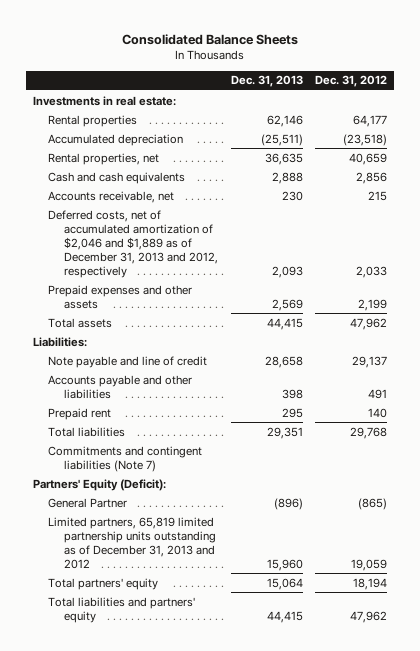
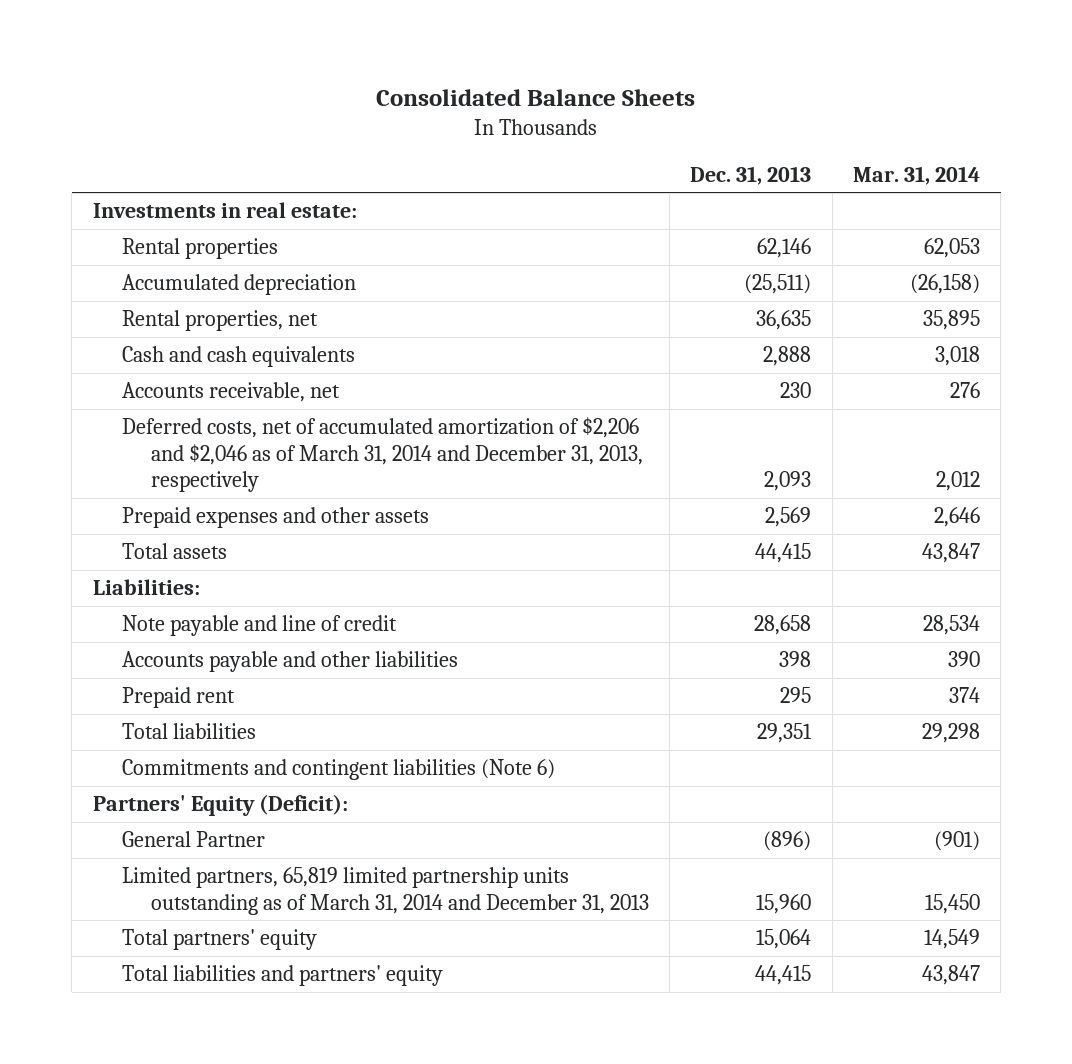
- | Dec. 31, 2013 | Dec. 31, 2012
+ | Dec. 31, 2013 | Mar. 31, 2014
- Deferred costs, net of accumulated amortization of $2,046 and $1,889 as of December 31, 2013 and 2012, respectively | 2,093 | 2,033
+ Deferred costs, net of accumulated amortization of $2,206 and $2,046 as of March 31, 2014 and December 31, 2013, respectively | 2,093 | 2,012
- Commitments and contingent liabilities (Note 7)
+ Commitments and contingent liabilities (Note 6)
- Limited partners, 65,819 limited partnership units outstanding as of December 31, 2013 and 2012 | 15,960 | 19,059
+ Limited partners, 65,819 limited partnership units outstanding as of March 31, 2014 and December 31, 2013 | 15,960 | 15,450

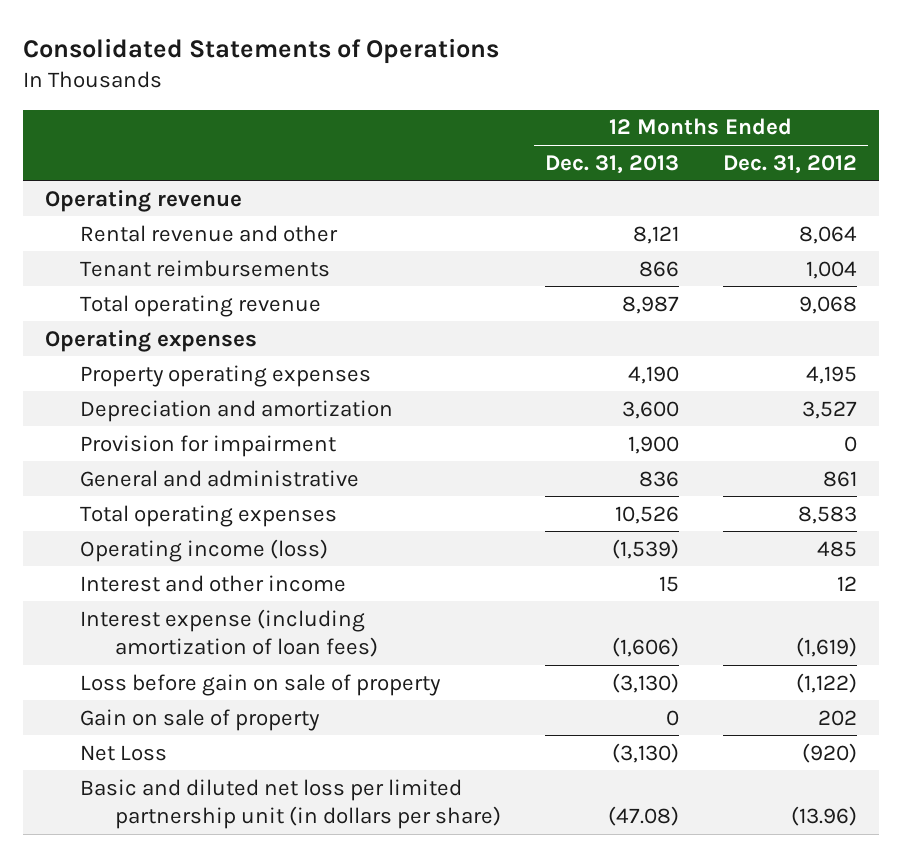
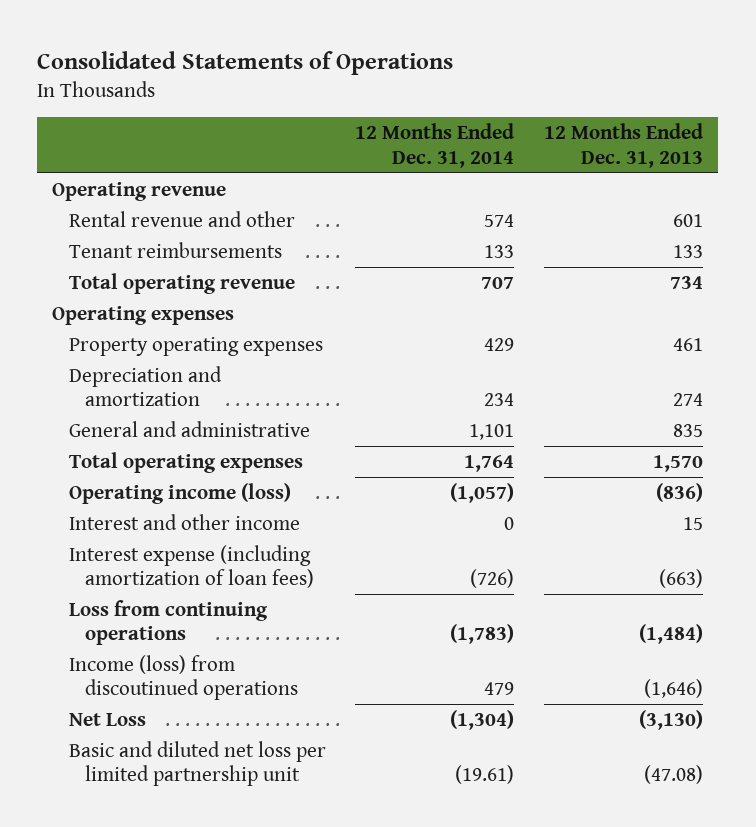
- | 12 Months Ended Dec. 31, 2013 | 12 Months Ended Dec. 31, 2012
+ | 12 Months Ended Dec. 31, 2014 | 12 Months Ended Dec. 31, 2013
- Rental revenue and other | 8,121 | 8,064
- Tenant reimbursements | 866 | 1,004
- Total operating revenue | 8,987 | 9,068
+ Rental revenue and other | 574 | 601
+ Tenant reimbursements | 133 | 133
+ Total operating revenue | 707 | 734
- Property operating expenses | 4,190 | 4,195
- Depreciation and amortization | 3,600 | 3,527
- Provision for impairment | 1,900 | 0
- General and administrative | 836 | 861
- Total operating expenses | 10,526 | 8,583
- Operating income (loss) | (1,539) | 485
+ Property operating expenses | 429 | 461
+ Depreciation and amortization | 234 | 274
+ General and administrative | 1,101 | 835
+ Total operating expenses | 1,764 | 1,570
+ Operating income (loss) | (1,057) | (836)
- Interest expense (including amortization of loan fees) | (1,606) | (1,619)
- Loss before gain on sale of property | (3,130) | (1,122)
- Gain on sale of property | 0 | 202
+ Interest expense (including amortization of loan fees) | (726) | (663)
+ Loss from continuing operations | (1,783) | (1,484)
+ Income (loss) from discoutinued operations | 479 | (1,646)
- Basic and diluted net loss per limited partnership unit (in dollars per share) | (47.08) | (13.96)
+ Basic and diluted net loss per limited partnership unit | (19.61) | (47.08)

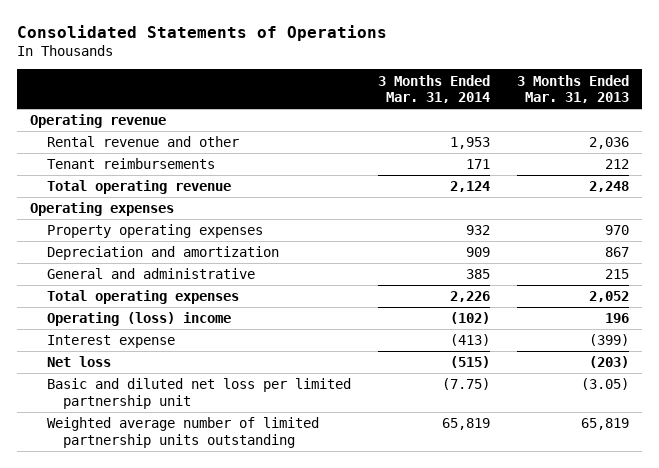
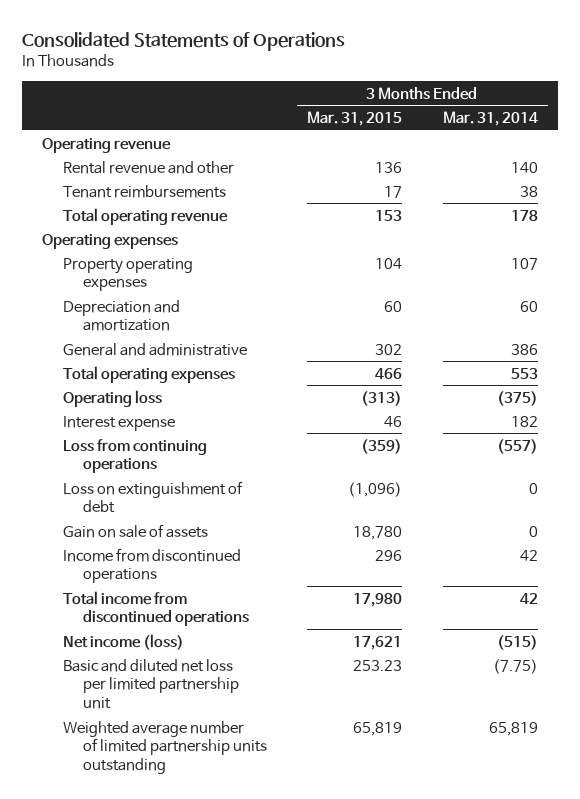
- | 3 Months Ended Mar. 31, 2014 | 3 Months Ended Mar. 31, 2013
+ | 3 Months Ended Mar. 31, 2015 | 3 Months Ended Mar. 31, 2014
- Rental revenue and other | 1,953 | 2,036
- Tenant reimbursements | 171 | 212
- Total operating revenue | 2,124 | 2,248
+ Rental revenue and other | 136 | 140
+ Tenant reimbursements | 17 | 38
+ Total operating revenue | 153 | 178
- Property operating expenses | 932 | 970
- Depreciation and amortization | 909 | 867
- General and administrative | 385 | 215
- Total operating expenses | 2,226 | 2,052
- Operating (loss) income | (102) | 196
- Interest expense | (413) | (399)
- Net loss | (515) | (203)
+ Property operating expenses | 104 | 107
+ Depreciation and amortization | 60 | 60
+ General and administrative | 302 | 386
+ Total operating expenses | 466 | 553
+ Operating loss | (313) | (375)
+ Interest expense | 46 | 182
+ Loss from continuing operations | (359) | (557)
+ Loss on extinguishment of debt | (1,096) | 0
+ Gain on sale of assets | 18,780 | 0
+ Income from discontinued operations | 296 | 42
+ Total income from discontinued operations | 17,980 | 42
+ Net income (loss) | 17,621 | (515)

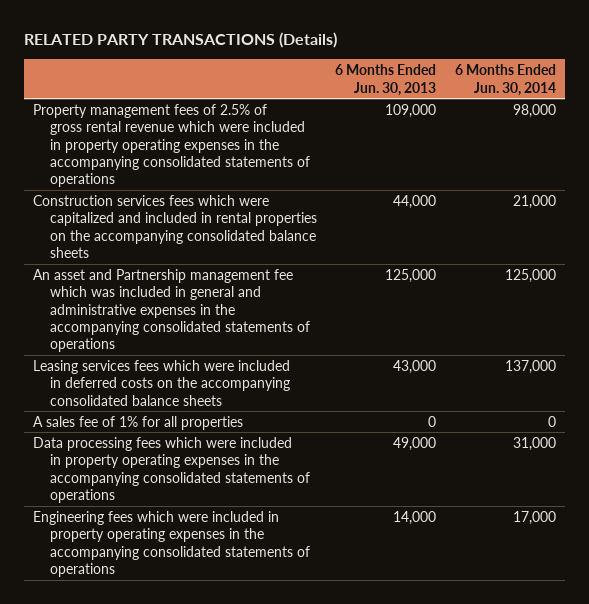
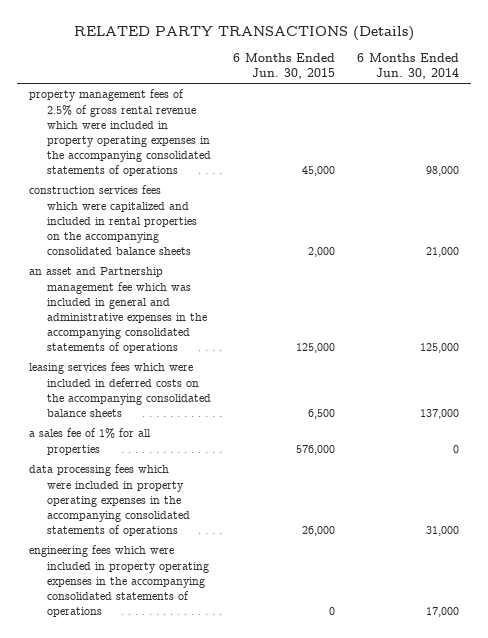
- | 6 Months Ended Jun. 30, 2013 | 6 Months Ended Jun. 30, 2014
+ | 6 Months Ended Jun. 30, 2015 | 6 Months Ended Jun. 30, 2014
- Property management fees of 2.5% of gross rental revenue which were included in property operating expenses in the accompanying consolidated statements of operations | 109,000 | 98,000
- Construction services fees which were capitalized and included in rental properties on the accompanying consolidated balance sheets | 44,000 | 21,000
- An asset and Partnership management fee which was included in general and administrative expenses in the accompanying consolidated statements of operations | 125,000 | 125,000
- Leasing services fees which were included in deferred costs on the accompanying consolidated balance sheets | 43,000 | 137,000
- A sales fee of 1% for all properties | 0 | 0
- Data processing fees which were included in property operating expenses in the accompanying consolidated statements of operations | 49,000 | 31,000
- Engineering fees which were included in property operating expenses in the accompanying consolidated statements of operations | 14,000 | 17,000
+ property management fees of 2.5% of gross rental revenue which were included in property operating expenses in the accompanying consolidated statements of operations | 45,000 | 98,000
+ construction services fees which were capitalized and included in rental properties on the accompanying consolidated balance sheets | 2,000 | 21,000
+ an asset and Partnership management fee which was included in general and administrative expenses in the accompanying consolidated statements of operations | 125,000 | 125,000
+ leasing services fees which were included in deferred costs on the accompanying consolidated balance sheets | 6,500 | 137,000
+ a sales fee of 1% for all properties | 576,000 | 0
+ data processing fees which were included in property operating expenses in the accompanying consolidated statements of operations | 26,000 | 31,000
+ engineering fees which were included in property operating expenses in the accompanying consolidated statements of operations | 0 | 17,000

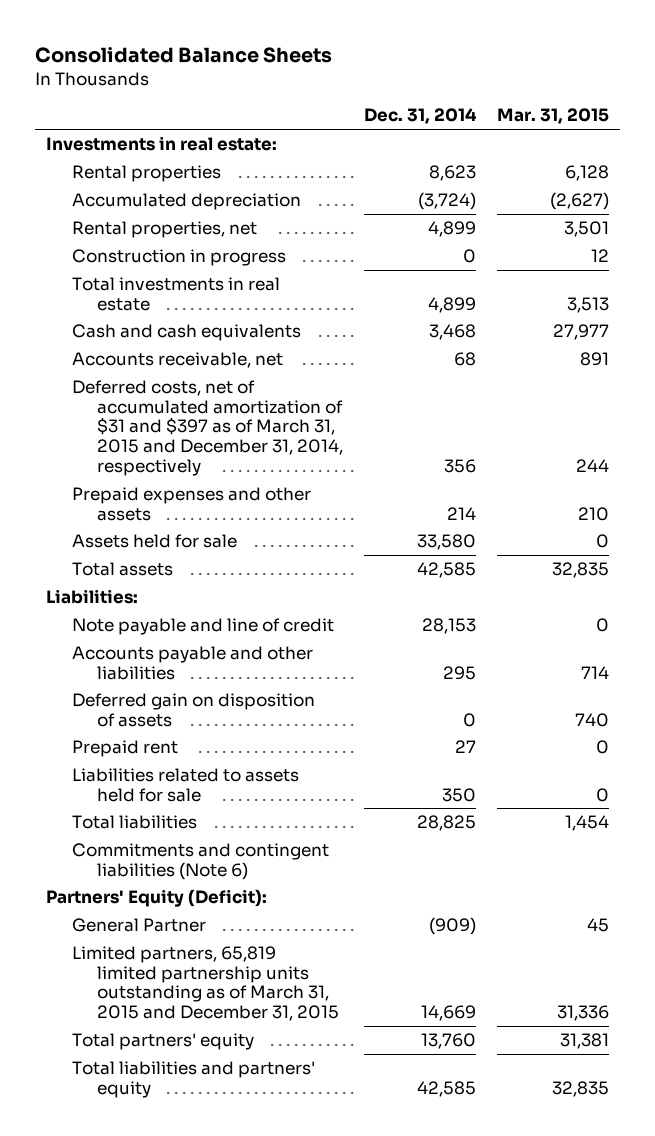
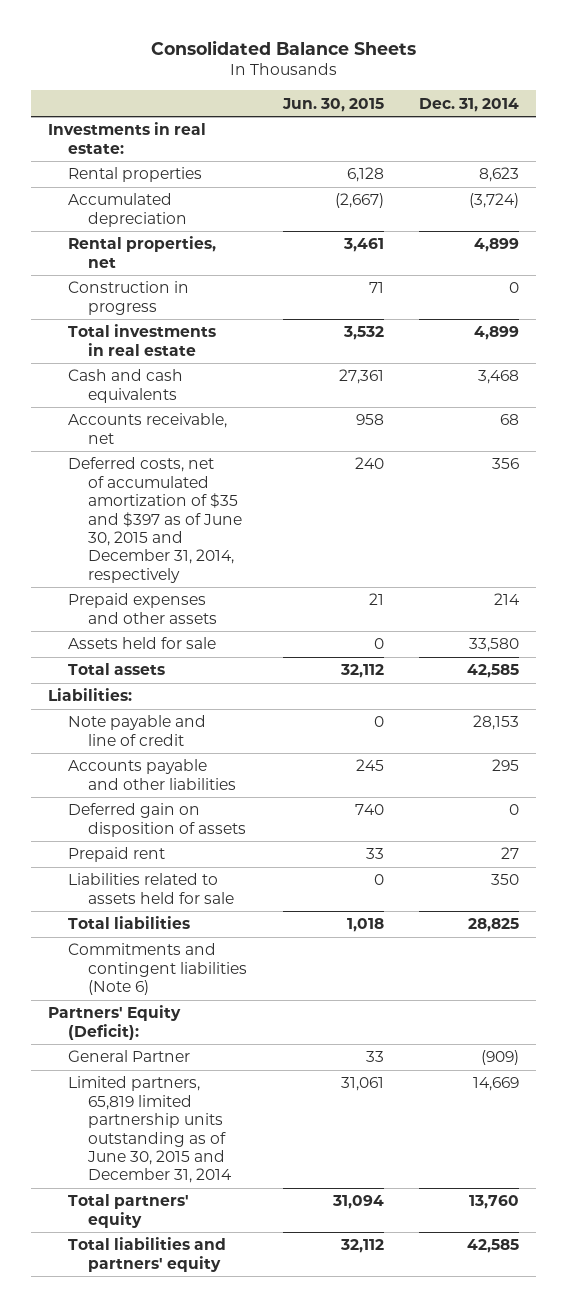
- | Dec. 31, 2014 | Mar. 31, 2015
+ | Jun. 30, 2015 | Dec. 31, 2014
- Deferred costs, net of accumulated amortization of $31 and $397 as of March 31, 2015 and December 31, 2014, respectively | 356 | 244
+ Deferred costs, net of accumulated amortization of $35 and $397 as of June 30, 2015 and December 31, 2014, respectively | 240 | 356
- Limited partners, 65,819 limited partnership units outstanding as of March 31, 2015 and December 31, 2015 | 14,669 | 31,336
+ Limited partners, 65,819 limited partnership units outstanding as of June 30, 2015 and December 31, 2014 | 31,061 | 14,669

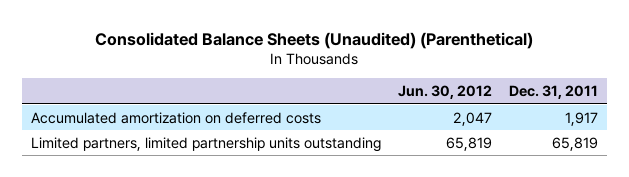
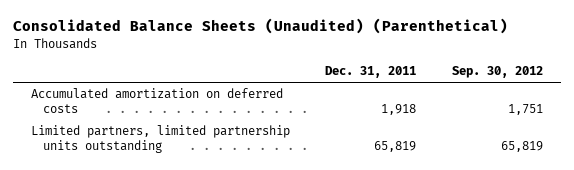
- | Jun. 30, 2012 | Dec. 31, 2011
+ | Dec. 31, 2011 | Sep. 30, 2012
- Accumulated amortization on deferred costs | 2,047 | 1,917
+ Accumulated amortization on deferred costs | 1,918 | 1,751

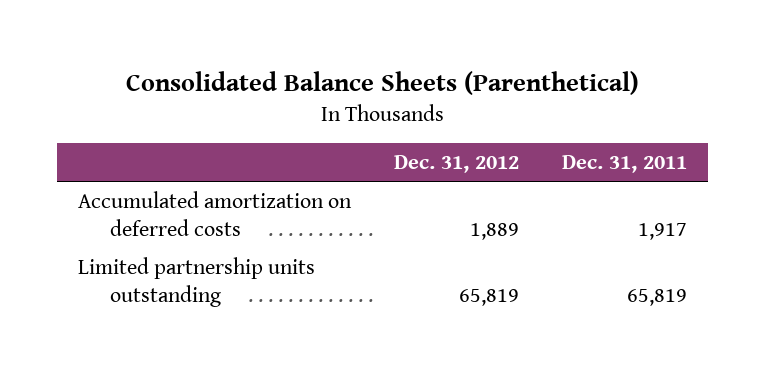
- Consolidated Balance Sheets (Unaudited) (Parenthetical)
+ Consolidated Balance Sheets (Parenthetical)
- | Dec. 31, 2011 | Sep. 30, 2012
+ | Dec. 31, 2012 | Dec. 31, 2011
- Accumulated amortization on deferred costs | 1,918 | 1,751
- Limited partners, limited partnership units outstanding | 65,819 | 65,819
+ Accumulated amortization on deferred costs | 1,889 | 1,917
+ Limited partnership units outstanding | 65,819 | 65,819

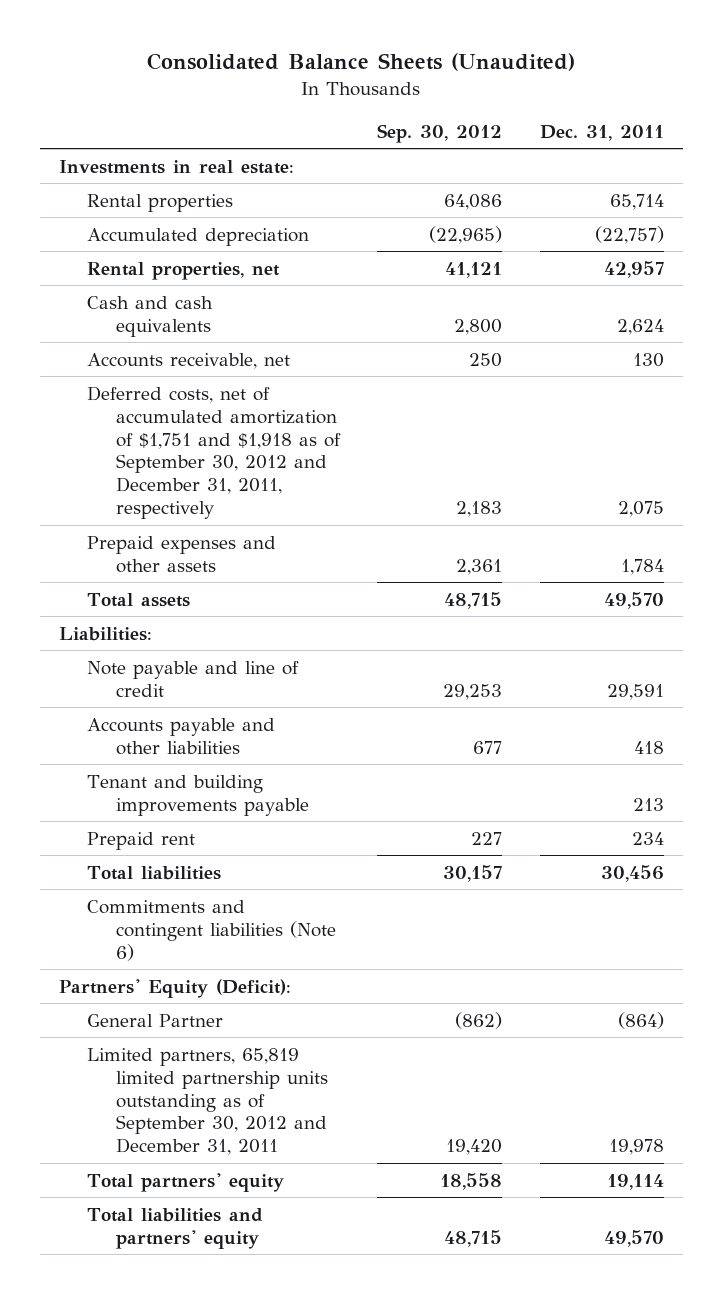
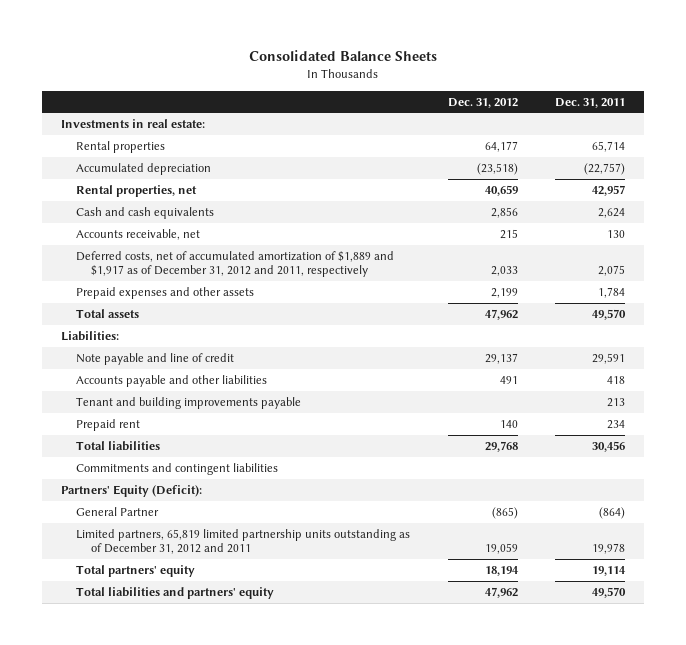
- Consolidated Balance Sheets (Unaudited)
+ Consolidated Balance Sheets
- | Sep. 30, 2012 | Dec. 31, 2011
+ | Dec. 31, 2012 | Dec. 31, 2011
- Deferred costs, net of accumulated amortization of $1,751 and $1,918 as of September 30, 2012 and December 31, 2011, respectively | 2,183 | 2,075
+ Deferred costs, net of accumulated amortization of $1,889 and $1,917 as of December 31, 2012 and 2011, respectively | 2,033 | 2,075
- Commitments and contingent liabilities (Note 6)
+ Commitments and contingent liabilities
- Limited partners, 65,819 limited partnership units outstanding as of September 30, 2012 and December 31, 2011 | 19,420 | 19,978
+ Limited partners, 65,819 limited partnership units outstanding as of December 31, 2012 and 2011 | 19,059 | 19,978

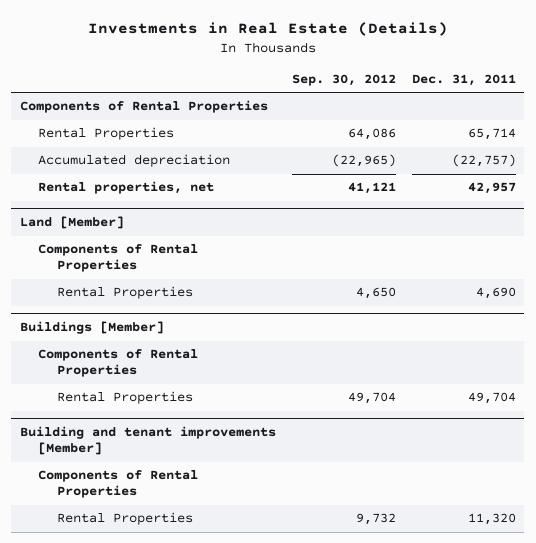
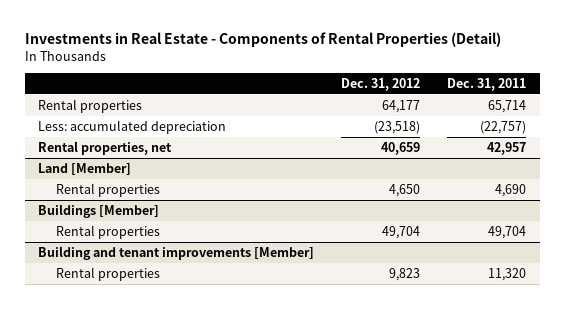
- Investments in Real Estate (Details)
+ Investments in Real Estate - Components of Rental Properties (Detail)
- | Sep. 30, 2012 | Dec. 31, 2011
+ | Dec. 31, 2012 | Dec. 31, 2011
- Components of Rental Properties
- Rental Properties | 64,086 | 65,714
- Accumulated depreciation | (22,965) | (22,757)
+ Rental properties | 64,177 | 65,714
+ Less: accumulated depreciation | (23,518) | (22,757)
@ Land [Member]
- Components of Rental Properties
- Rental Properties | 4,650 | 4,690
+ Rental properties | 4,650 | 4,690
@ Buildings [Member]
- Components of Rental Properties
- Rental Properties | 49,704 | 49,704
+ Rental properties | 49,704 | 49,704
@ Building and tenant improvements [Member]
- Components of Rental Properties
- Rental Properties | 9,732 | 11,320
+ Rental properties | 9,823 | 11,320

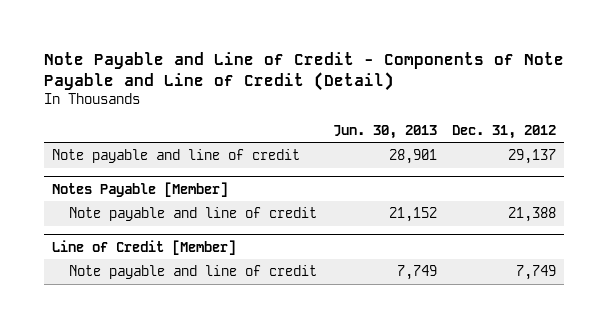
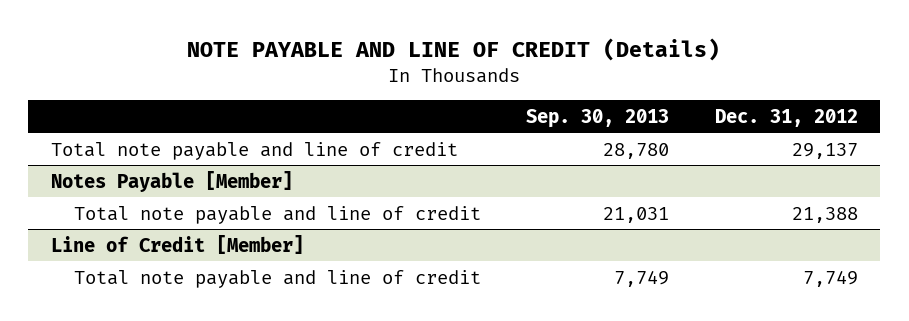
- Note Payable and Line of Credit - Components of Note Payable and Line of Credit (Detail)
+ NOTE PAYABLE AND LINE OF CREDIT (Details)
- | Jun. 30, 2013 | Dec. 31, 2012
+ | Sep. 30, 2013 | Dec. 31, 2012
- Note payable and line of credit | 28,901 | 29,137
+ Total note payable and line of credit | 28,780 | 29,137
@ Notes Payable [Member]
- Note payable and line of credit | 21,152 | 21,388
+ Total note payable and line of credit | 21,031 | 21,388
@ Line of Credit [Member]
- Note payable and line of credit | 7,749 | 7,749
+ Total note payable and line of credit | 7,749 | 7,749

